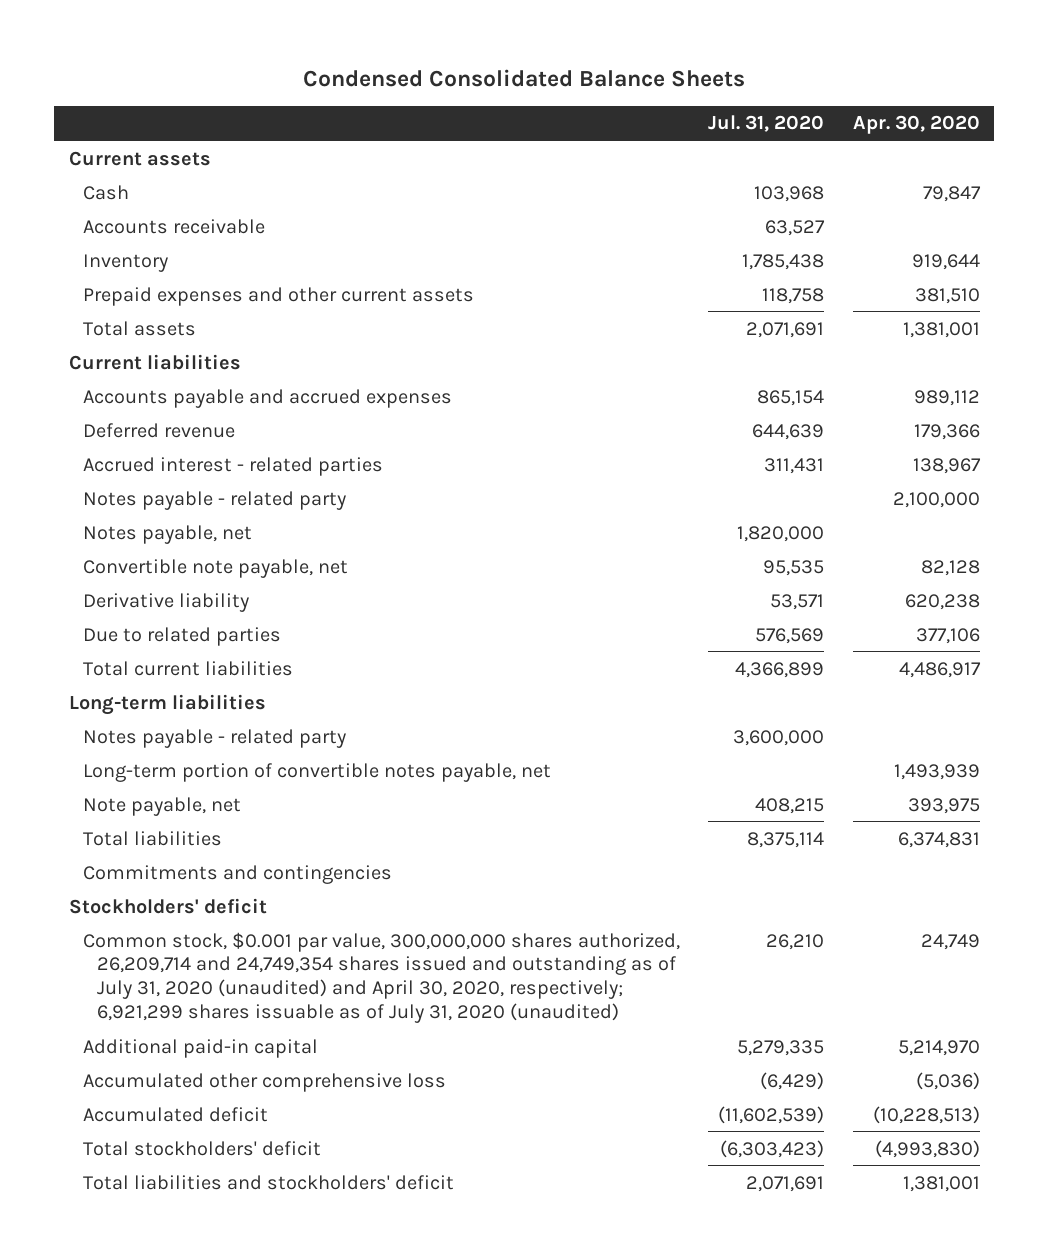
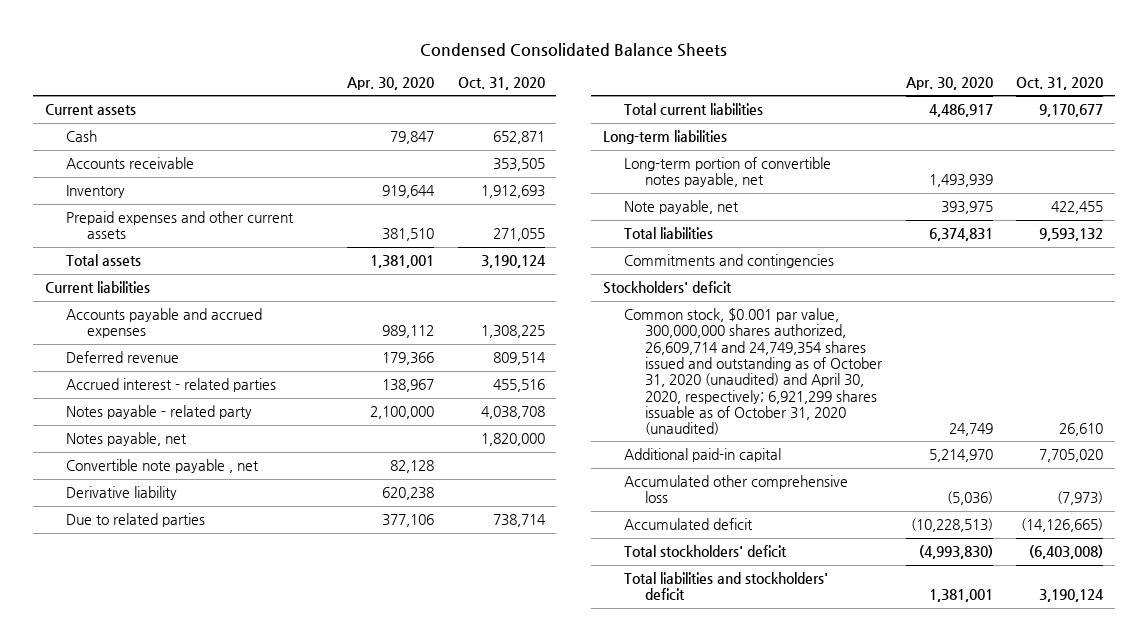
- | Jul. 31, 2020 | Apr. 30, 2020
+ | Apr. 30, 2020 | Oct. 31, 2020
- Convertible note payable, net | 95,535 | 82,128
+ Convertible note payable , net | 82,128 |
- Notes payable - related party | 3,600,000 |
- Common stock, $0.001 par value, 300,000,000 shares authorized, 26,209,714 and 24,749,354 shares issued and outstanding as of July 31, 2020 (unaudited) and April 30, 2020, respectively; 6,921,299 shares issuable as of July 31, 2020 (unaudited) | 26,210 | 24,749
+ Common stock, $0.001 par value, 300,000,000 shares authorized, 26,609,714 and 24,749,354 shares issued and outstanding as of October 31, 2020 (unaudited) and April 30, 2020, respectively; 6,921,299 shares issuable as of October 31, 2020 (unaudited) | 24,749 | 26,610

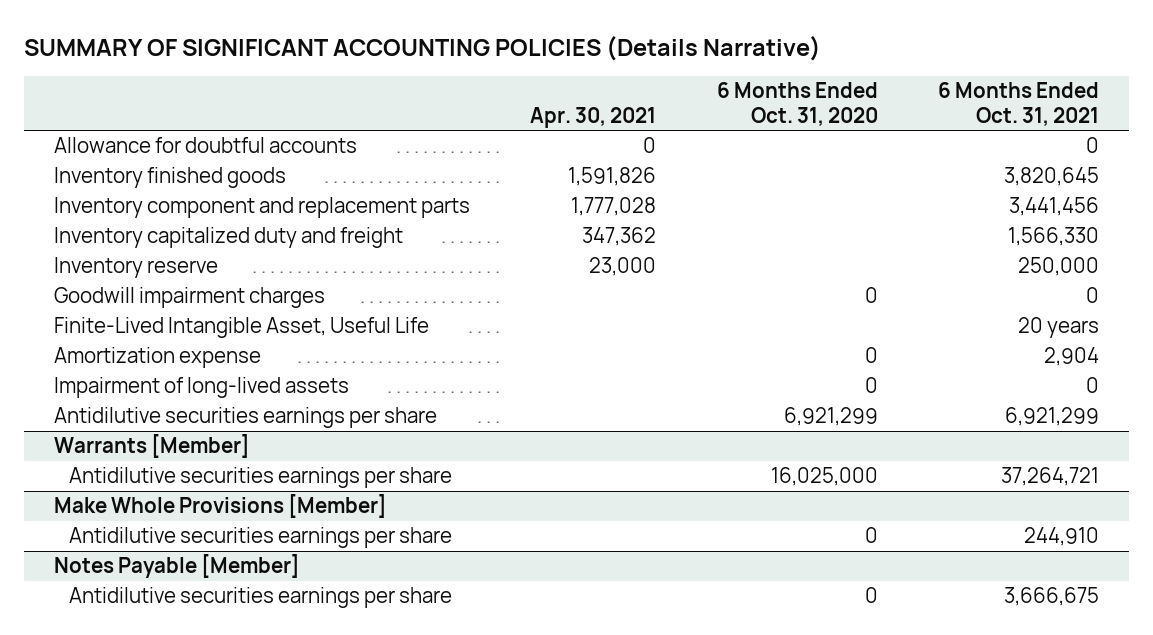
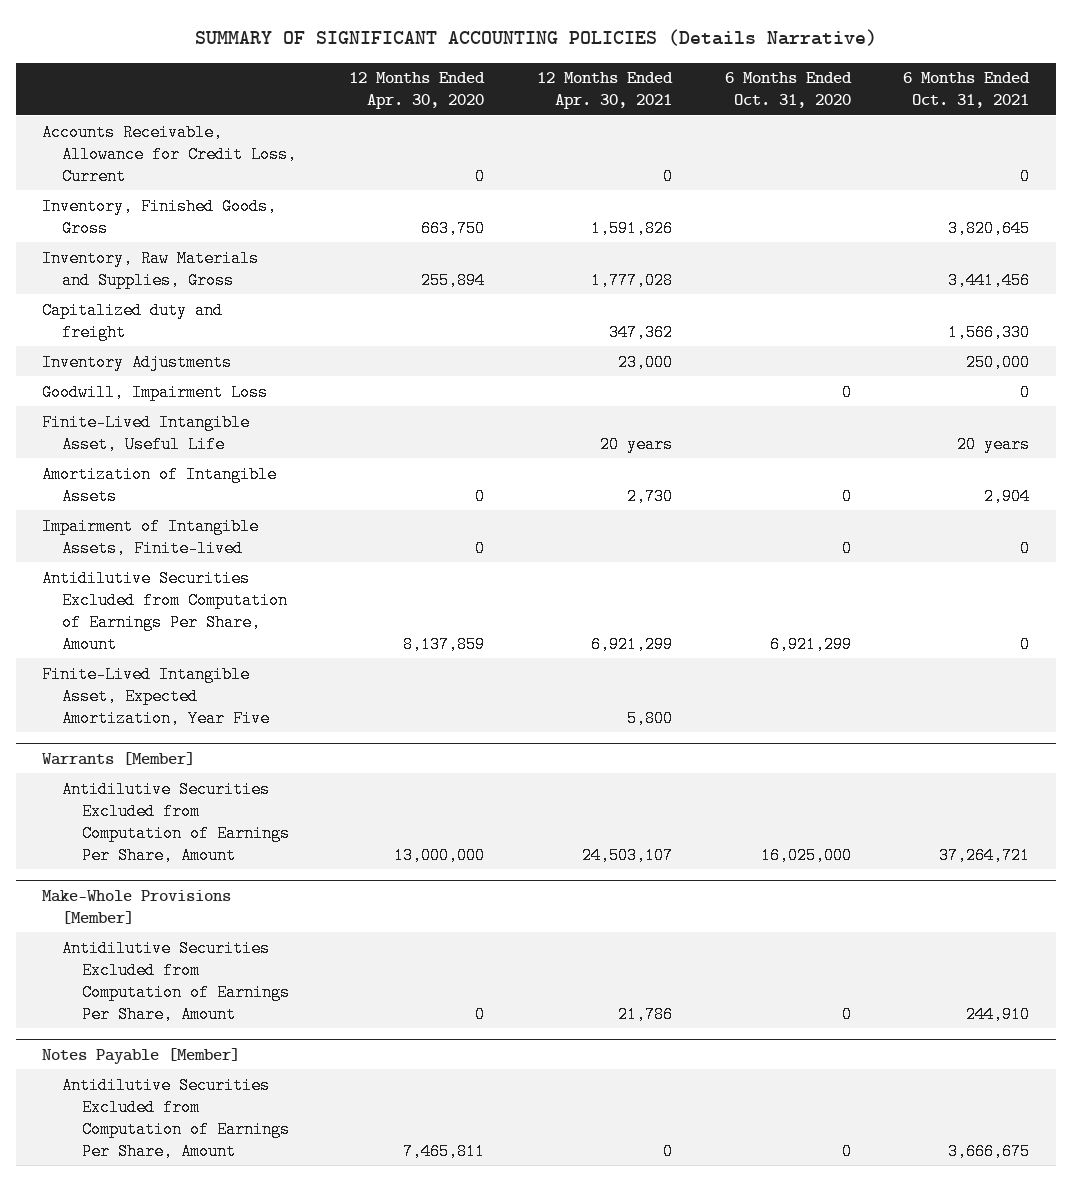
- | Apr. 30, 2021 | 6 Months Ended Oct. 31, 2020 | 6 Months Ended Oct. 31, 2021
+ | 12 Months Ended Apr. 30, 2020 | 12 Months Ended Apr. 30, 2021 | 6 Months Ended Oct. 31, 2020 | 6 Months Ended Oct. 31, 2021
- Allowance for doubtful accounts | 0 | | 0
- Inventory finished goods | 1,591,826 | | 3,820,645
- Inventory component and replacement parts | 1,777,028 | | 3,441,456
- Inventory capitalized duty and freight | 347,362 | | 1,566,330
- Inventory reserve | 23,000 | | 250,000
- Goodwill impairment charges | | 0 | 0
+ Accounts Receivable, Allowance for Credit Loss, Current | 0 | 0 | | 0
+ Inventory, Finished Goods, Gross | 663,750 | 1,591,826 | | 3,820,645
+ Inventory, Raw Materials and Supplies, Gross | 255,894 | 1,777,028 | | 3,441,456
+ Capitalized duty and freight | | 347,362 | | 1,566,330
+ Inventory Adjustments | | 23,000 | | 250,000
+ Goodwill, Impairment Loss | | | 0 | 0
- Amortization expense | | 0 | 2,904
- Impairment of long-lived assets | | 0 | 0
- Antidilutive securities earnings per share | | 6,921,299 | 6,921,299
+ Amortization of Intangible Assets | 0 | 2,730 | 0 | 2,904
+ Impairment of Intangible Assets, Finite-lived | 0 | | 0 | 0
+ Antidilutive Securities Excluded from Computation of Earnings Per Share, Amount | 8,137,859 | 6,921,299 | 6,921,299 | 0
+ Finite-Lived Intangible Asset, Expected Amortization, Year Five | | 5,800 | |
@ Warrants [Member]
- Antidilutive securities earnings per share | | 16,025,000 | 37,264,721
- Make Whole Provisions [Member]
- Antidilutive securities earnings per share | | 0 | 244,910
@ Warrants [Member]
+ Antidilutive Securities Excluded from Computation of Earnings Per Share, Amount | 13,000,000 | 24,503,107 | 16,025,000 | 37,264,721
+ Make-Whole Provisions [Member]
+ Antidilutive Securities Excluded from Computation of Earnings Per Share, Amount | 0 | 21,786 | 0 | 244,910
@ Notes Payable [Member]
- Antidilutive securities earnings per share | | 0 | 3,666,675
+ Antidilutive Securities Excluded from Computation of Earnings Per Share, Amount | 7,465,811 | 0 | 0 | 3,666,675

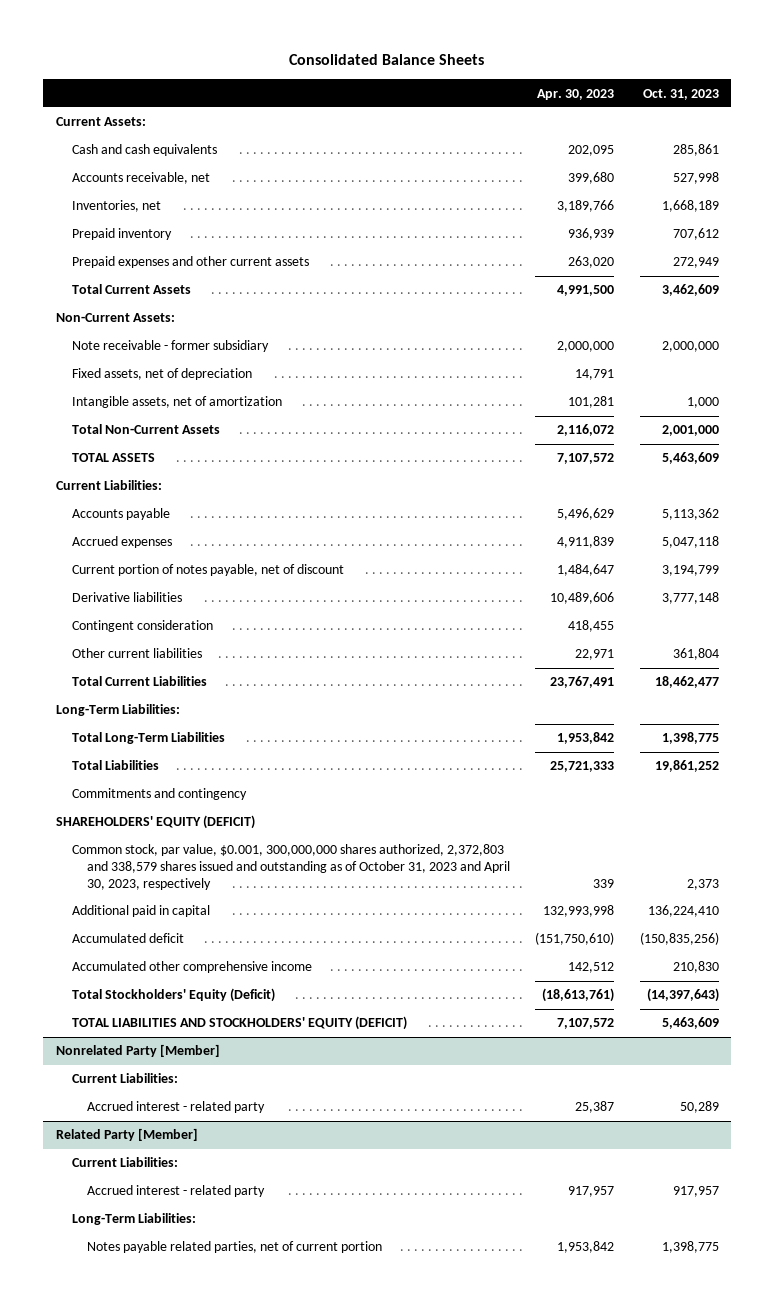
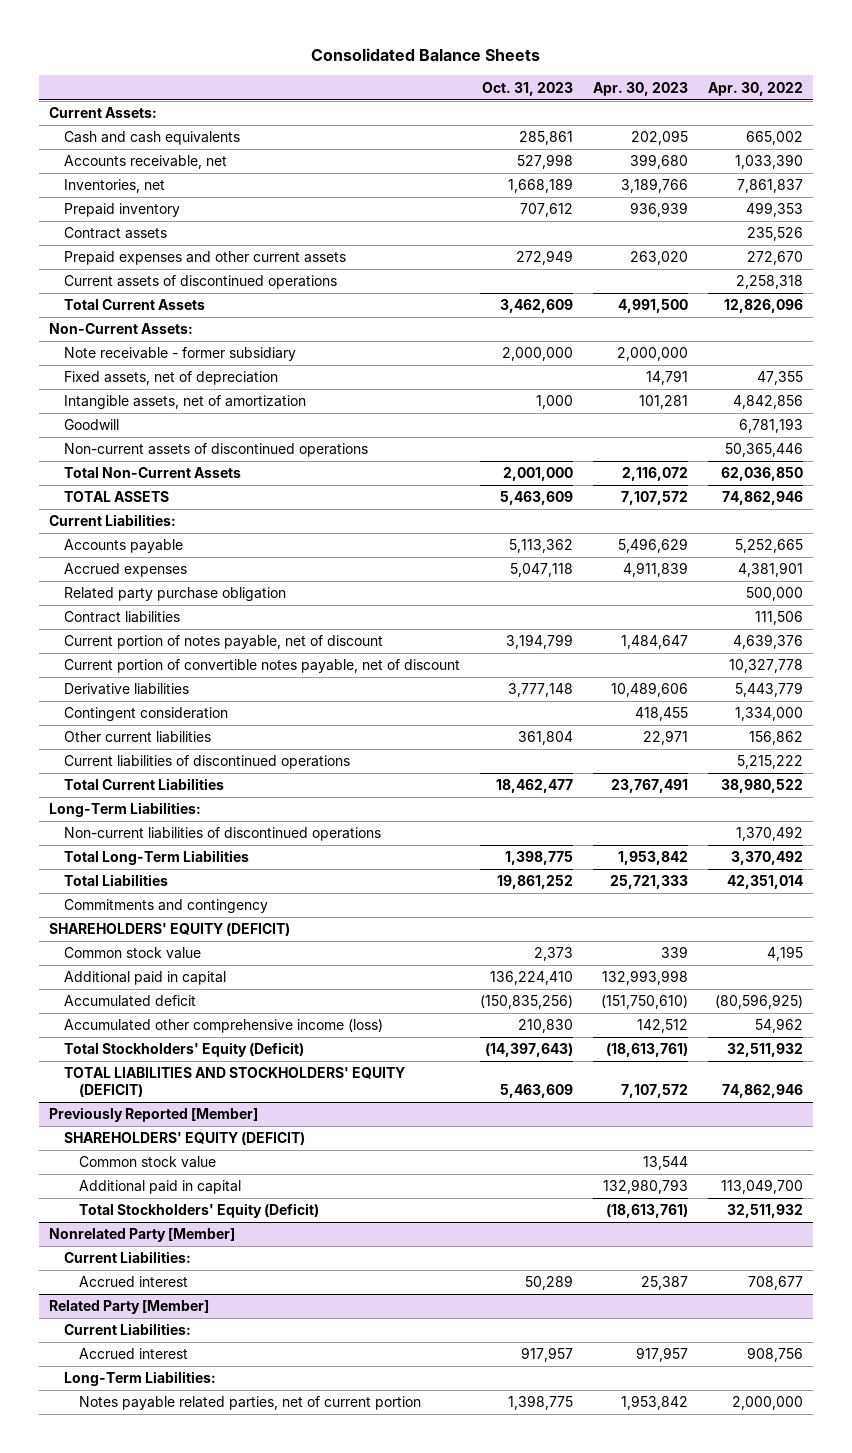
- | Apr. 30, 2023 | Oct. 31, 2023
+ | Oct. 31, 2023 | Apr. 30, 2023 | Apr. 30, 2022
+ Contract assets | | | 235,526
+ Current assets of discontinued operations | | | 2,258,318
+ Goodwill | | | 6,781,193
+ Non-current assets of discontinued operations | | | 50,365,446
+ Related party purchase obligation | | | 500,000
+ Contract liabilities | | | 111,506
+ Current portion of convertible notes payable, net of discount | | | 10,327,778
+ Current liabilities of discontinued operations | | | 5,215,222
+ Non-current liabilities of discontinued operations | | | 1,370,492
- Common stock, par value, $0.001, 300,000,000 shares authorized, 2,372,803 and 338,579 shares issued and outstanding as of October 31, 2023 and April 30, 2023, respectively | 339 | 2,373
+ Common stock value | 2,373 | 339 | 4,195
- Accumulated other comprehensive income | 142,512 | 210,830
+ Accumulated other comprehensive income (loss) | 210,830 | 142,512 | 54,962
+ Previously Reported [Member]
+ SHAREHOLDERS' EQUITY (DEFICIT)
+ Common stock value | | 13,544 |
+ Additional paid in capital | | 132,980,793 | 113,049,700
+ Total Stockholders' Equity (Deficit) | | (18,613,761) | 32,511,932
@ Nonrelated Party [Member]
- Accrued interest - related party | 25,387 | 50,289
+ Accrued interest | 50,289 | 25,387 | 708,677
@ Related Party [Member]
- Accrued interest - related party | 917,957 | 917,957
+ Accrued interest | 917,957 | 917,957 | 908,756

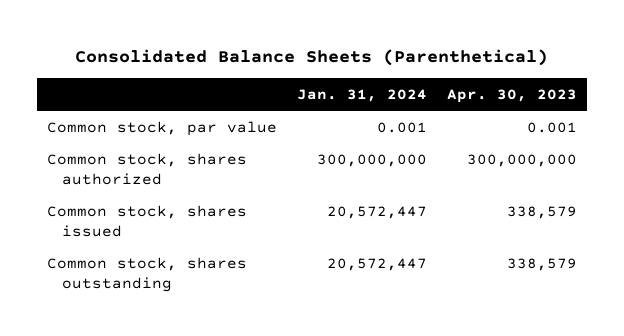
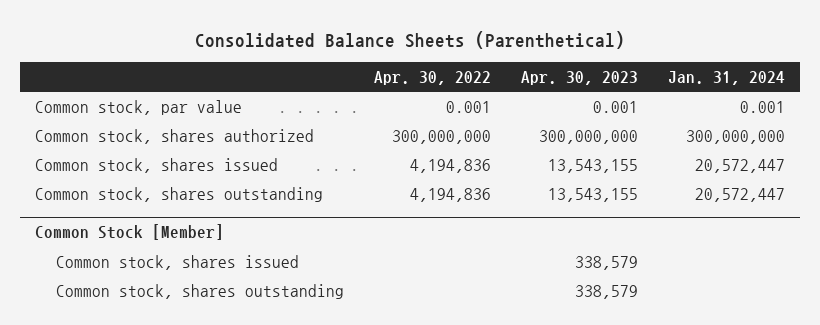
- | Jan. 31, 2024 | Apr. 30, 2023
+ | Apr. 30, 2022 | Apr. 30, 2023 | Jan. 31, 2024
- Common stock, shares issued | 20,572,447 | 338,579
- Common stock, shares outstanding | 20,572,447 | 338,579
+ Common stock, shares issued | 4,194,836 | 13,543,155 | 20,572,447
+ Common stock, shares outstanding | 4,194,836 | 13,543,155 | 20,572,447
+ Common Stock [Member]
+ Common stock, shares issued | | 338,579 |
+ Common stock, shares outstanding | | 338,579 |

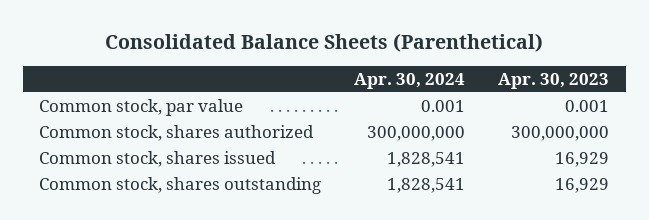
- | Apr. 30, 2022 | Apr. 30, 2023 | Jan. 31, 2024
+ | Apr. 30, 2024 | Apr. 30, 2023
- Common stock, shares issued | 4,194,836 | 13,543,155 | 20,572,447
- Common stock, shares outstanding | 4,194,836 | 13,543,155 | 20,572,447
- Common Stock [Member]
- Common stock, shares issued | | 338,579 |
- Common stock, shares outstanding | | 338,579 |
+ Common stock, shares issued | 1,828,541 | 16,929
+ Common stock, shares outstanding | 1,828,541 | 16,929

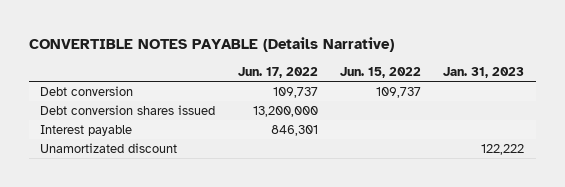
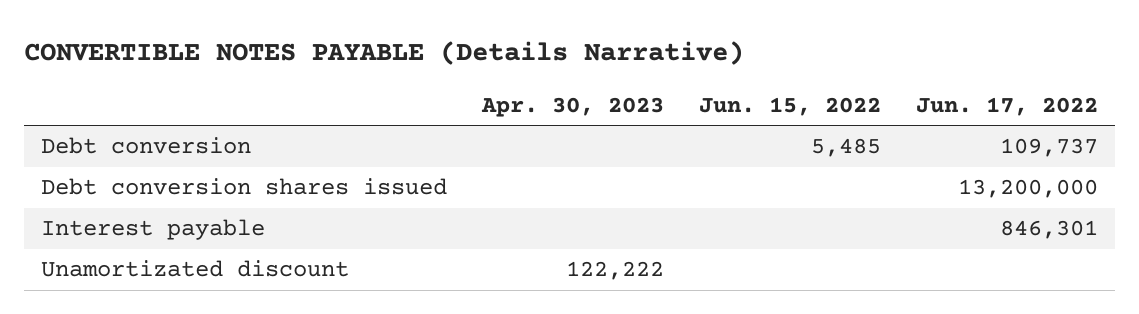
- | Jun. 17, 2022 | Jun. 15, 2022 | Jan. 31, 2023
+ | Apr. 30, 2023 | Jun. 15, 2022 | Jun. 17, 2022
- Debt conversion | 109,737 | 109,737 |
+ Debt conversion | | 5,485 | 109,737

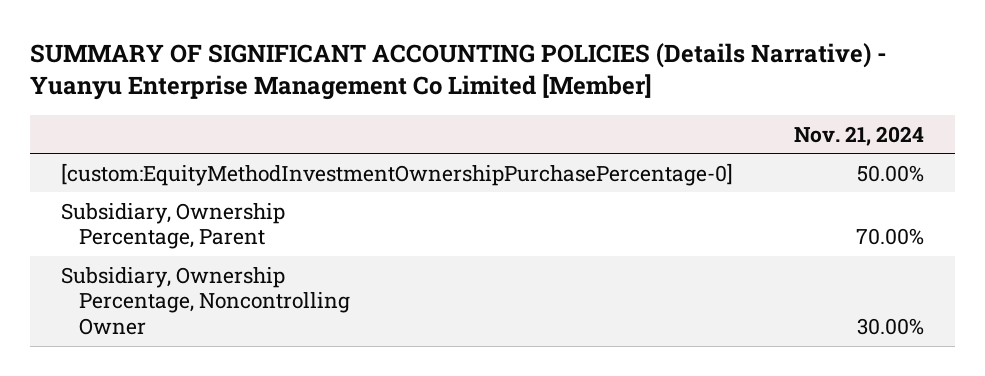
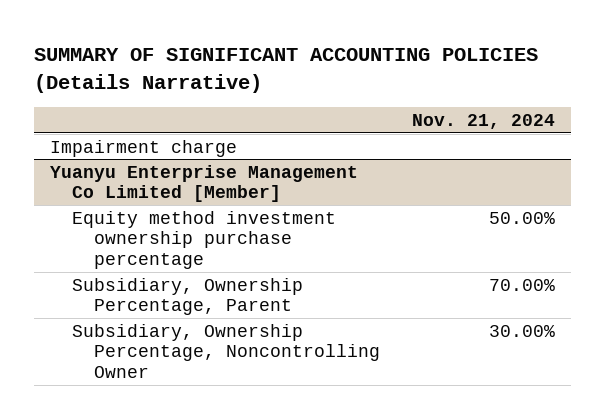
- SUMMARY OF SIGNIFICANT ACCOUNTING POLICIES (Details Narrative) - Yuanyu Enterprise Management Co Limited [Member]
+ SUMMARY OF SIGNIFICANT ACCOUNTING POLICIES (Details Narrative)
- [custom:EquityMethodInvestmentOwnershipPurchasePercentage-0] | 50.00%
+ Impairment charge
+ Yuanyu Enterprise Management Co Limited [Member]
+ Equity method investment ownership purchase percentage | 50.00%

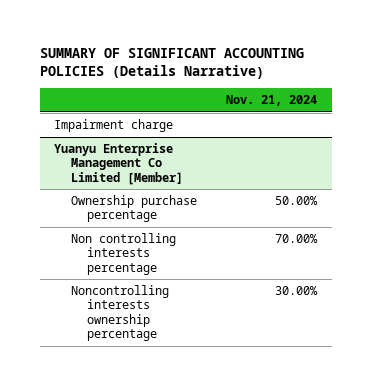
@ Yuanyu Enterprise Management Co Limited [Member]
- Equity method investment ownership purchase percentage | 50.00%
- Subsidiary, Ownership Percentage, Parent | 70.00%
- Subsidiary, Ownership Percentage, Noncontrolling Owner | 30.00%
+ Ownership purchase percentage | 50.00%
+ Non controlling interests percentage | 70.00%
+ Noncontrolling interests ownership percentage | 30.00%

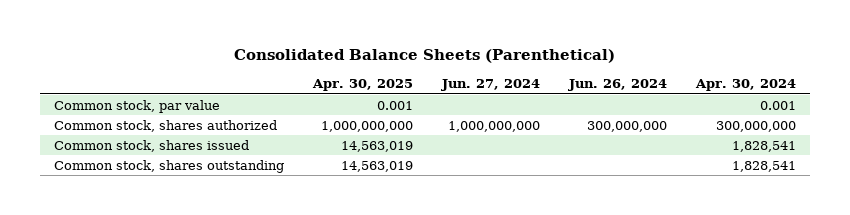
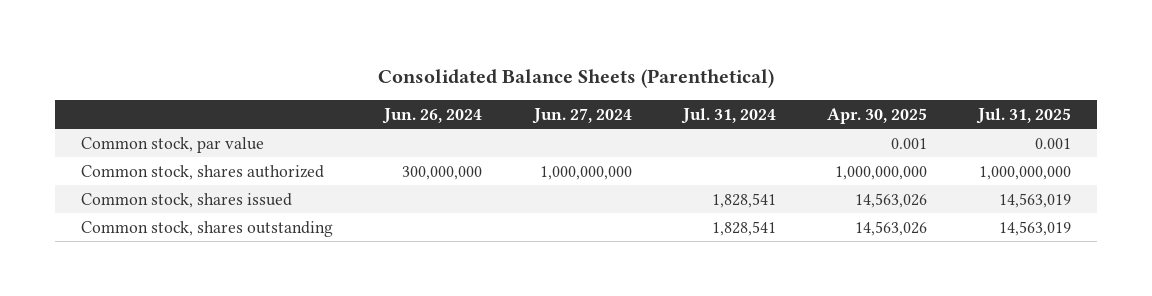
- | Apr. 30, 2025 | Jun. 27, 2024 | Jun. 26, 2024 | Apr. 30, 2024
+ | Jun. 26, 2024 | Jun. 27, 2024 | Jul. 31, 2024 | Apr. 30, 2025 | Jul. 31, 2025
- Common stock, shares issued | 14,563,019 | | | 1,828,541
- Common stock, shares outstanding | 14,563,019 | | | 1,828,541
+ Common stock, shares issued | | | 1,828,541 | 14,563,026 | 14,563,019
+ Common stock, shares outstanding | | | 1,828,541 | 14,563,026 | 14,563,019

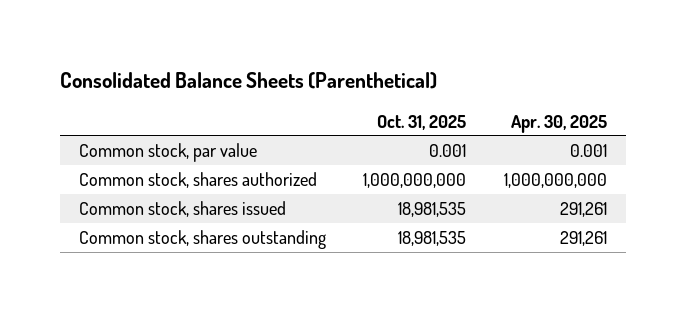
- | Jun. 26, 2024 | Jun. 27, 2024 | Jul. 31, 2024 | Apr. 30, 2025 | Jul. 31, 2025
+ | Oct. 31, 2025 | Apr. 30, 2025
- Common stock, shares issued | | | 1,828,541 | 14,563,026 | 14,563,019
- Common stock, shares outstanding | | | 1,828,541 | 14,563,026 | 14,563,019
+ Common stock, shares issued | 18,981,535 | 291,261
+ Common stock, shares outstanding | 18,981,535 | 291,261

